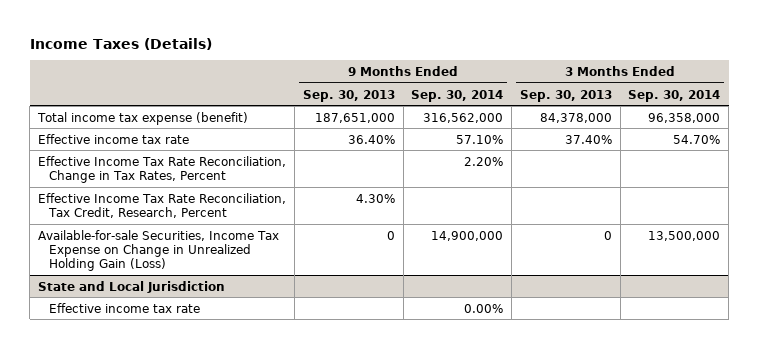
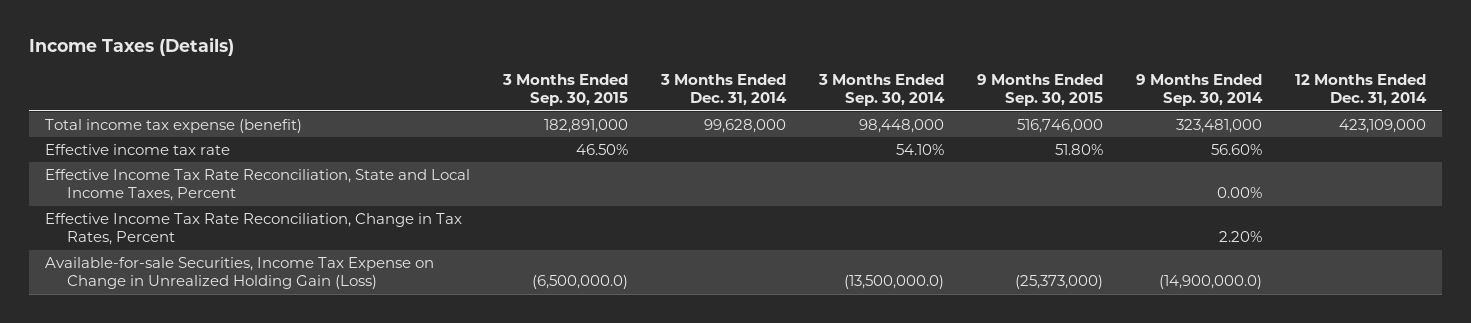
- | 9 Months Ended Sep. 30, 2013 | 9 Months Ended Sep. 30, 2014 | 3 Months Ended Sep. 30, 2013 | 3 Months Ended Sep. 30, 2014
+ | 3 Months Ended Sep. 30, 2015 | 3 Months Ended Dec. 31, 2014 | 3 Months Ended Sep. 30, 2014 | 9 Months Ended Sep. 30, 2015 | 9 Months Ended Sep. 30, 2014 | 12 Months Ended Dec. 31, 2014
- Total income tax expense (benefit) | 187,651,000 | 316,562,000 | 84,378,000 | 96,358,000
- Effective income tax rate | 36.40% | 57.10% | 37.40% | 54.70%
+ Total income tax expense (benefit) | 182,891,000 | 99,628,000 | 98,448,000 | 516,746,000 | 323,481,000 | 423,109,000
+ Effective income tax rate | 46.50% | | 54.10% | 51.80% | 56.60% |
+ Effective Income Tax Rate Reconciliation, State and Local Income Taxes, Percent | | | | | 0.00% |
- Effective Income Tax Rate Reconciliation, Tax Credit, Research, Percent | 4.30% | | |
- Available-for-sale Securities, Income Tax Expense on Change in Unrealized Holding Gain (Loss) | 0 | 14,900,000 | 0 | 13,500,000
- State and Local Jurisdiction
- Effective income tax rate | | 0.00% | |
+ Available-for-sale Securities, Income Tax Expense on Change in Unrealized Holding Gain (Loss) | (6,500,000.0) | | (13,500,000.0) | (25,373,000) | (14,900,000.0) |

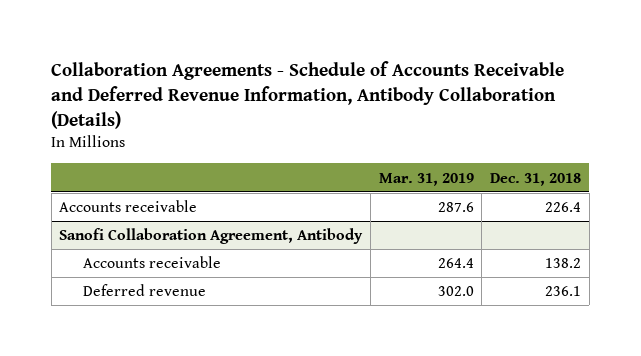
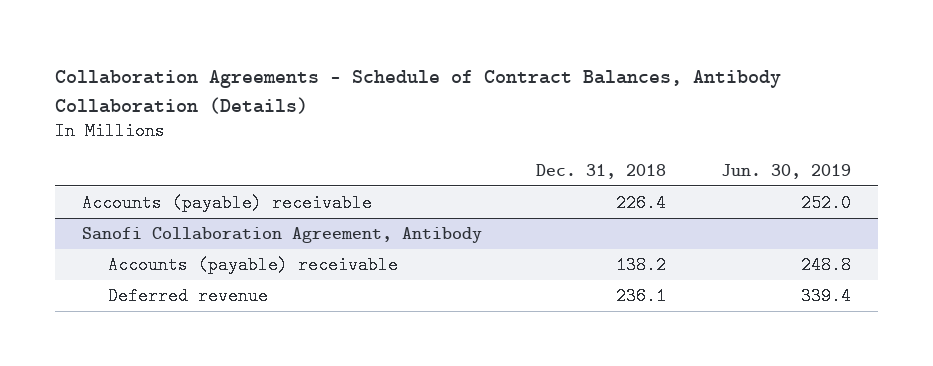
- Collaboration Agreements - Schedule of Accounts Receivable and Deferred Revenue Information, Antibody Collaboration (Details)
+ Collaboration Agreements - Schedule of Contract Balances, Antibody Collaboration (Details)
- | Mar. 31, 2019 | Dec. 31, 2018
+ | Dec. 31, 2018 | Jun. 30, 2019
- Accounts receivable | 287.6 | 226.4
+ Accounts (payable) receivable | 226.4 | 252.0
@ Sanofi Collaboration Agreement, Antibody
- Accounts receivable | 264.4 | 138.2
+ Accounts (payable) receivable | 138.2 | 248.8

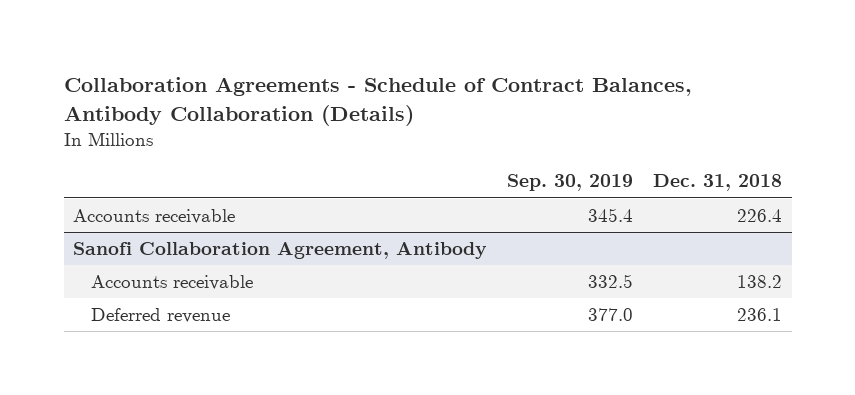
- | Dec. 31, 2018 | Jun. 30, 2019
+ | Sep. 30, 2019 | Dec. 31, 2018
- Accounts (payable) receivable | 226.4 | 252.0
+ Accounts receivable | 345.4 | 226.4
@ Sanofi Collaboration Agreement, Antibody
- Accounts (payable) receivable | 138.2 | 248.8
+ Accounts receivable | 332.5 | 138.2

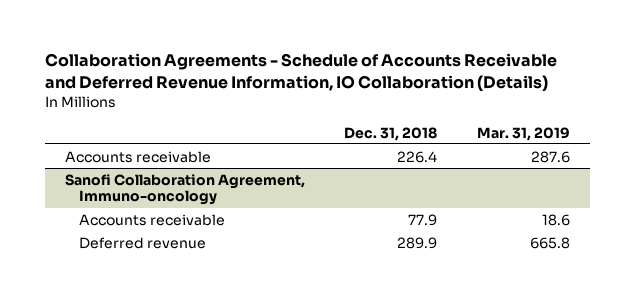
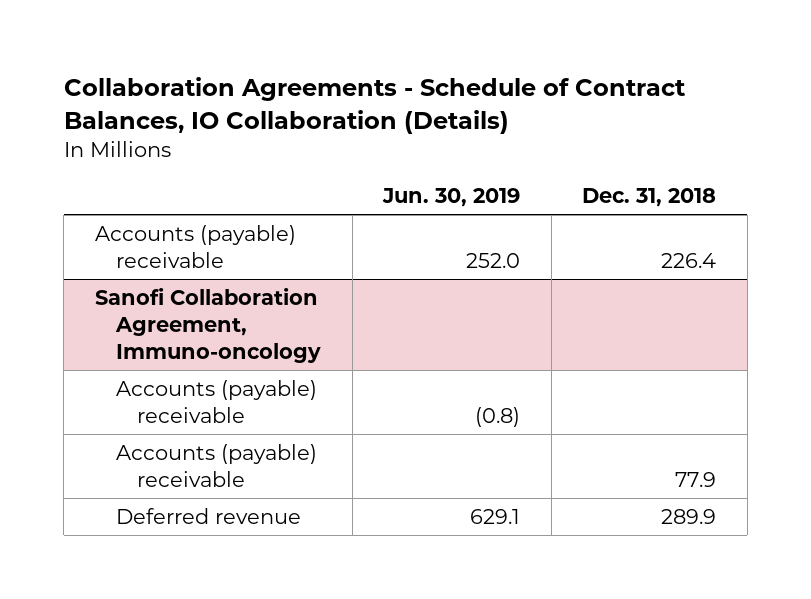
- Collaboration Agreements - Schedule of Accounts Receivable and Deferred Revenue Information, IO Collaboration (Details)
+ Collaboration Agreements - Schedule of Contract Balances, IO Collaboration (Details)
- | Dec. 31, 2018 | Mar. 31, 2019
+ | Jun. 30, 2019 | Dec. 31, 2018
- Accounts receivable | 226.4 | 287.6
+ Accounts (payable) receivable | 252.0 | 226.4
@ Sanofi Collaboration Agreement, Immuno-oncology
- Accounts receivable | 77.9 | 18.6
+ Accounts (payable) receivable | (0.8) |
+ Accounts (payable) receivable | | 77.9

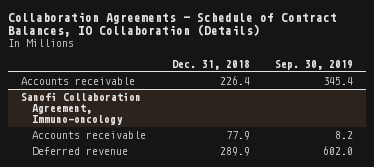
- | Jun. 30, 2019 | Dec. 31, 2018
+ | Dec. 31, 2018 | Sep. 30, 2019
- Accounts (payable) receivable | 252.0 | 226.4
+ Accounts receivable | 226.4 | 345.4
@ Sanofi Collaboration Agreement, Immuno-oncology
- Accounts (payable) receivable | (0.8) |
- Accounts (payable) receivable | | 77.9
+ Accounts receivable | 77.9 | 8.2

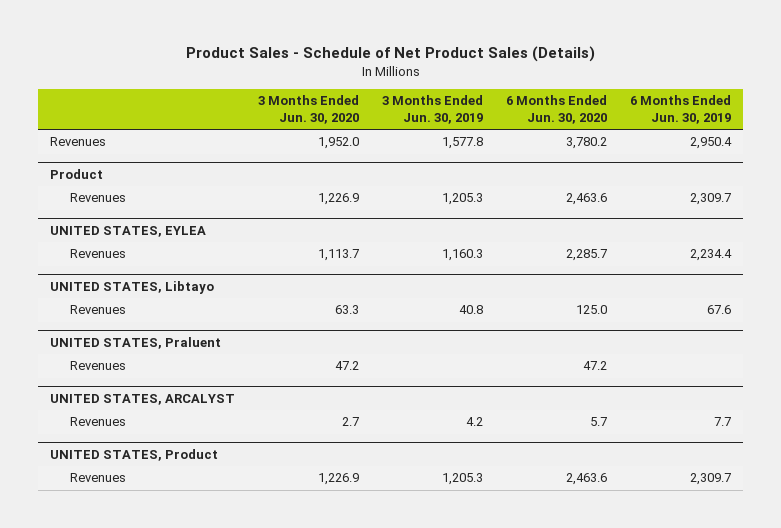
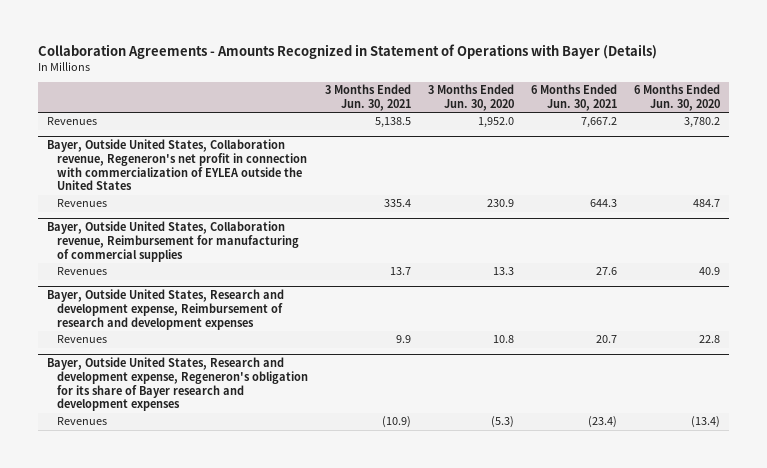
- Product Sales - Schedule of Net Product Sales (Details)
+ Collaboration Agreements - Amounts Recognized in Statement of Operations with Bayer (Details)
- | 3 Months Ended Jun. 30, 2020 | 3 Months Ended Jun. 30, 2019 | 6 Months Ended Jun. 30, 2020 | 6 Months Ended Jun. 30, 2019
+ | 3 Months Ended Jun. 30, 2021 | 3 Months Ended Jun. 30, 2020 | 6 Months Ended Jun. 30, 2021 | 6 Months Ended Jun. 30, 2020
- Product
- Revenues | 1,226.9 | 1,205.3 | 2,463.6 | 2,309.7
- UNITED STATES, EYLEA
- Revenues | 1,113.7 | 1,160.3 | 2,285.7 | 2,234.4
- UNITED STATES, Libtayo
- Revenues | 63.3 | 40.8 | 125.0 | 67.6
- UNITED STATES, Praluent
- Revenues | 47.2 | | 47.2 |
- UNITED STATES, ARCALYST
- Revenues | 2.7 | 4.2 | 5.7 | 7.7
- UNITED STATES, Product
- Revenues | 1,226.9 | 1,205.3 | 2,463.6 | 2,309.7
+ Bayer, Outside United States, Collaboration revenue, Regeneron's net profit in connection with commercialization of EYLEA outside the United States
+ Revenues | 335.4 | 230.9 | 644.3 | 484.7
+ Bayer, Outside United States, Collaboration revenue, Reimbursement for manufacturing of commercial supplies
+ Revenues | 13.7 | 13.3 | 27.6 | 40.9
+ Bayer, Outside United States, Research and development expense, Reimbursement of research and development expenses
+ Revenues | 9.9 | 10.8 | 20.7 | 22.8
+ Bayer, Outside United States, Research and development expense, Regeneron's obligation for its share of Bayer research and development expenses
+ Revenues | (10.9) | (5.3) | (23.4) | (13.4)

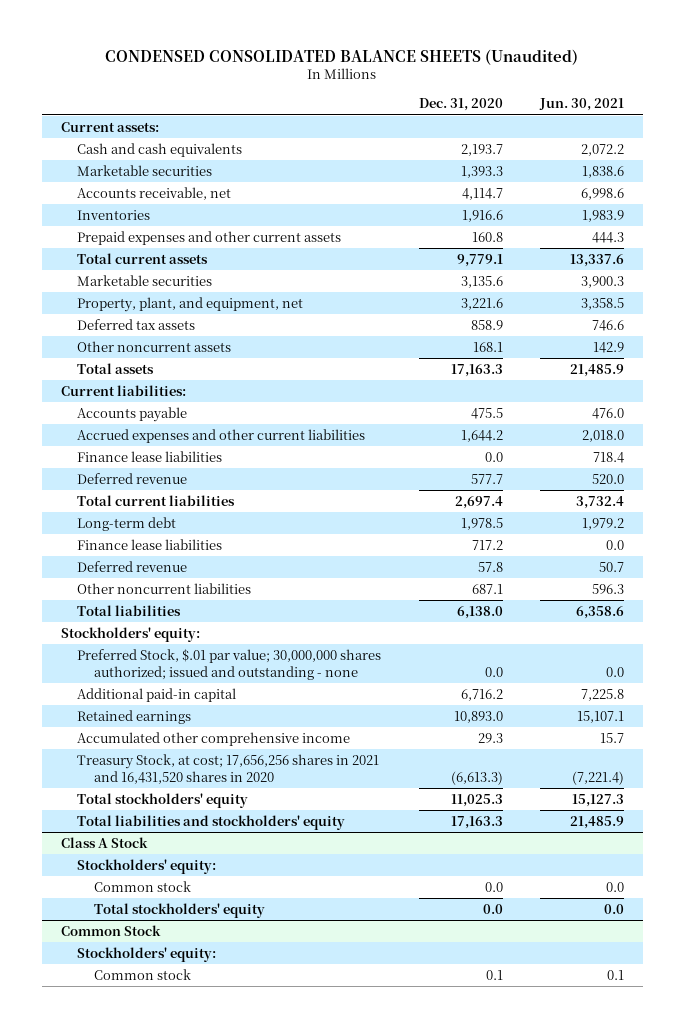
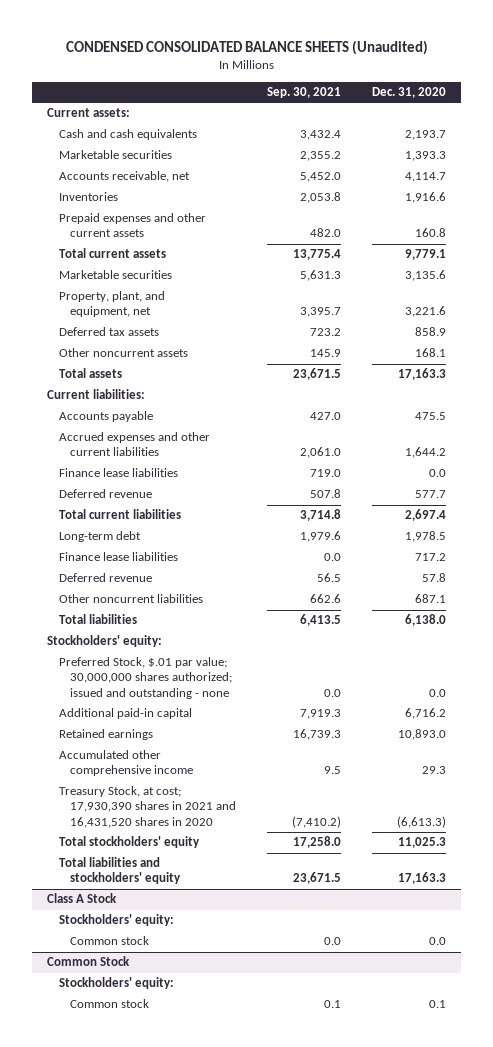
- | Dec. 31, 2020 | Jun. 30, 2021
+ | Sep. 30, 2021 | Dec. 31, 2020
- Treasury Stock, at cost; 17,656,256 shares in 2021 and 16,431,520 shares in 2020 | (6,613.3) | (7,221.4)
+ Treasury Stock, at cost; 17,930,390 shares in 2021 and 16,431,520 shares in 2020 | (7,410.2) | (6,613.3)
@ Class A Stock
- Total stockholders' equity | 0.0 | 0.0

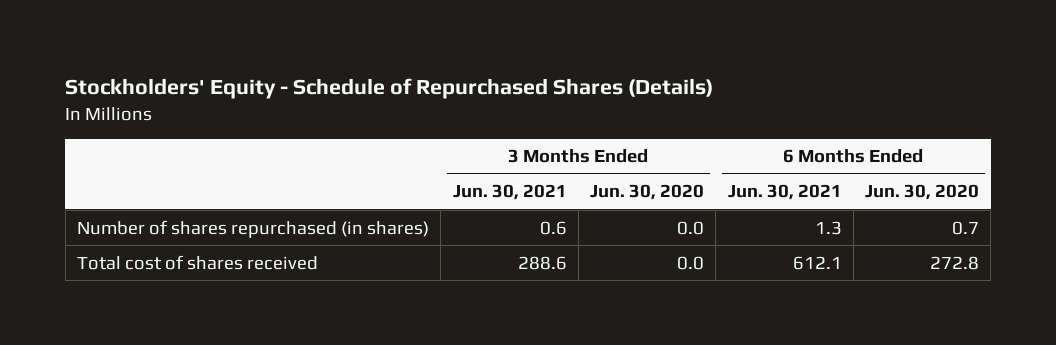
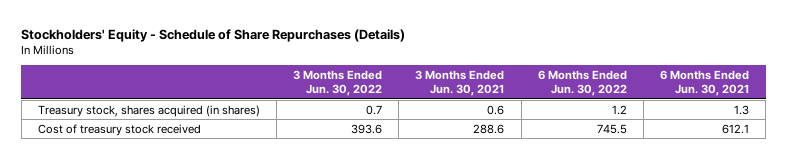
- Stockholders' Equity - Schedule of Repurchased Shares (Details)
+ Stockholders' Equity - Schedule of Share Repurchases (Details)
- | 3 Months Ended Jun. 30, 2021 | 3 Months Ended Jun. 30, 2020 | 6 Months Ended Jun. 30, 2021 | 6 Months Ended Jun. 30, 2020
+ | 3 Months Ended Jun. 30, 2022 | 3 Months Ended Jun. 30, 2021 | 6 Months Ended Jun. 30, 2022 | 6 Months Ended Jun. 30, 2021
- Number of shares repurchased (in shares) | 0.6 | 0.0 | 1.3 | 0.7
- Total cost of shares received | 288.6 | 0.0 | 612.1 | 272.8
+ Treasury stock, shares acquired (in shares) | 0.7 | 0.6 | 1.2 | 1.3
+ Cost of treasury stock received | 393.6 | 288.6 | 745.5 | 612.1

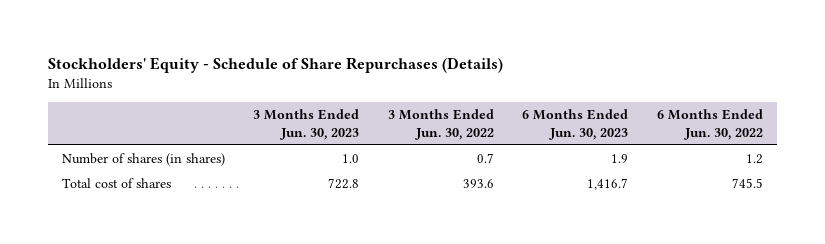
- | 3 Months Ended Jun. 30, 2022 | 3 Months Ended Jun. 30, 2021 | 6 Months Ended Jun. 30, 2022 | 6 Months Ended Jun. 30, 2021
+ | 3 Months Ended Jun. 30, 2023 | 3 Months Ended Jun. 30, 2022 | 6 Months Ended Jun. 30, 2023 | 6 Months Ended Jun. 30, 2022
- Treasury stock, shares acquired (in shares) | 0.7 | 0.6 | 1.2 | 1.3
- Cost of treasury stock received | 393.6 | 288.6 | 745.5 | 612.1
+ Number of shares (in shares) | 1.0 | 0.7 | 1.9 | 1.2
+ Total cost of shares | 722.8 | 393.6 | 1,416.7 | 745.5

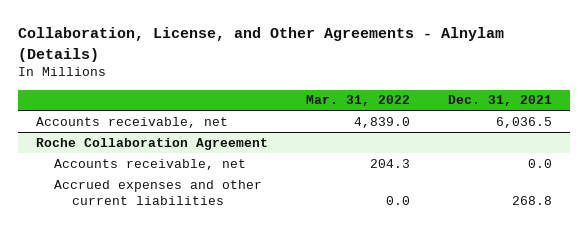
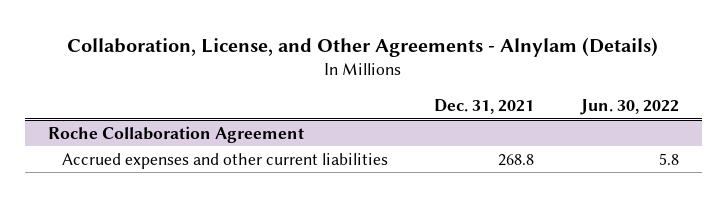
- | Mar. 31, 2022 | Dec. 31, 2021
+ | Dec. 31, 2021 | Jun. 30, 2022
- Accounts receivable, net | 4,839.0 | 6,036.5
@ Roche Collaboration Agreement
- Accounts receivable, net | 204.3 | 0.0

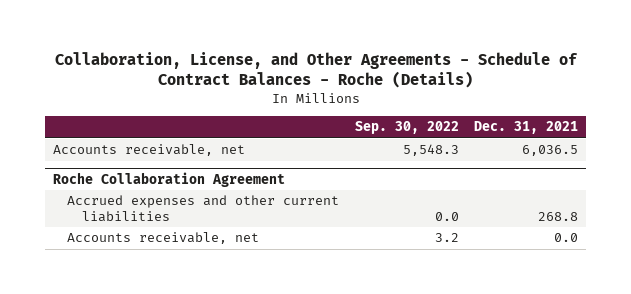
- Collaboration, License, and Other Agreements - Alnylam (Details)
+ Collaboration, License, and Other Agreements - Schedule of Contract Balances - Roche (Details)
- | Dec. 31, 2021 | Jun. 30, 2022
+ | Sep. 30, 2022 | Dec. 31, 2021
+ Accounts receivable, net | 5,548.3 | 6,036.5
@ Roche Collaboration Agreement
+ Accounts receivable, net | 3.2 | 0.0

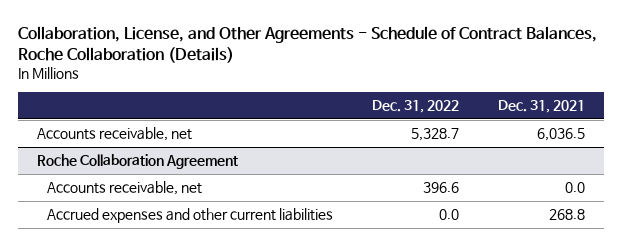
- Collaboration, License, and Other Agreements - Schedule of Contract Balances - Roche (Details)
+ Collaboration, License, and Other Agreements - Schedule of Contract Balances, Roche Collaboration (Details)
- | Sep. 30, 2022 | Dec. 31, 2021
+ | Dec. 31, 2022 | Dec. 31, 2021
@ Roche Collaboration Agreement
moved down: Accrued expenses and other current liabilities | 0.0 | 268.8

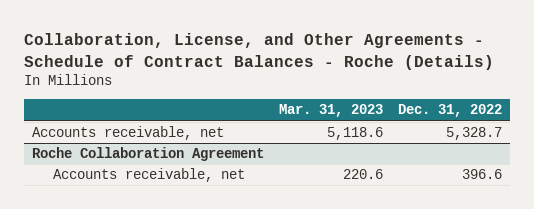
- Collaboration, License, and Other Agreements - Schedule of Contract Balances, Roche Collaboration (Details)
+ Collaboration, License, and Other Agreements - Schedule of Contract Balances - Roche (Details)
- | Dec. 31, 2022 | Dec. 31, 2021
+ | Mar. 31, 2023 | Dec. 31, 2022
@ Roche Collaboration Agreement
- Accrued expenses and other current liabilities | 0.0 | 268.8

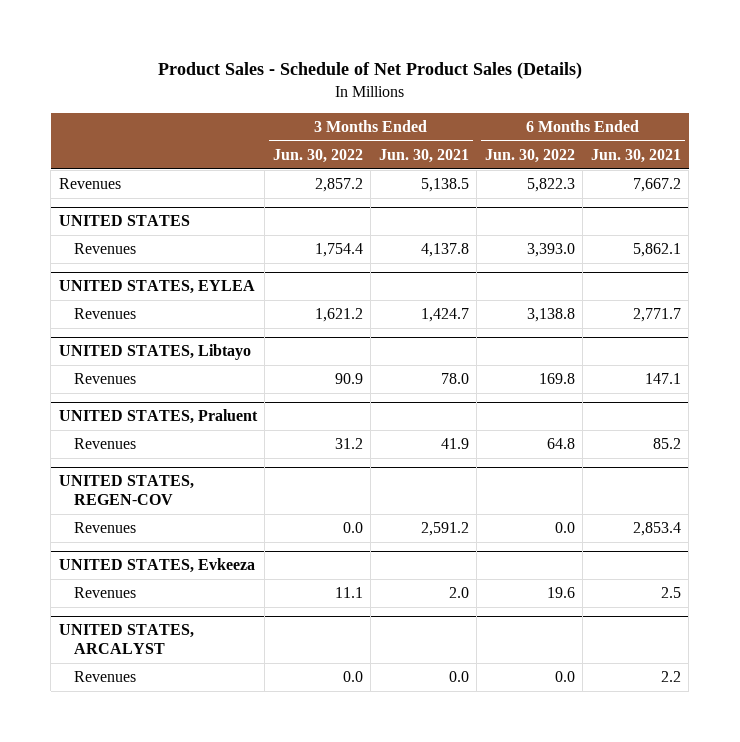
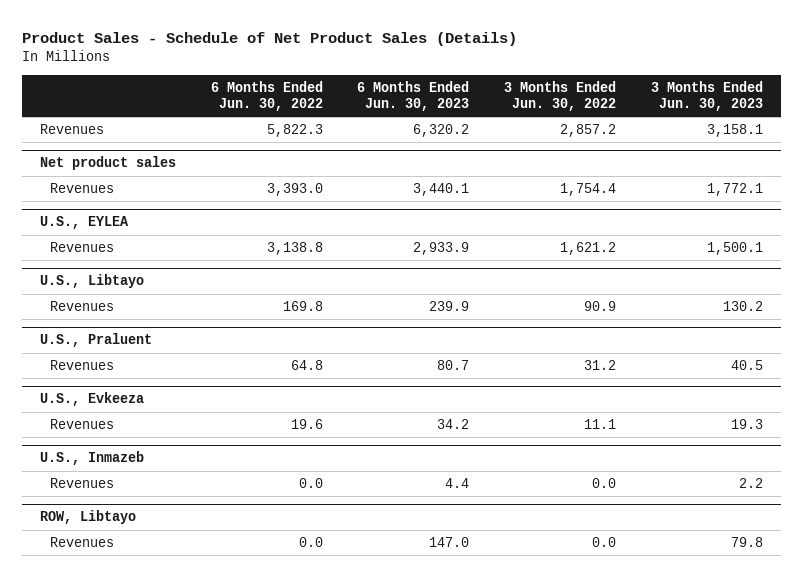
- | 3 Months Ended Jun. 30, 2022 | 3 Months Ended Jun. 30, 2021 | 6 Months Ended Jun. 30, 2022 | 6 Months Ended Jun. 30, 2021
+ | 6 Months Ended Jun. 30, 2022 | 6 Months Ended Jun. 30, 2023 | 3 Months Ended Jun. 30, 2022 | 3 Months Ended Jun. 30, 2023
- UNITED STATES
+ Net product sales
- UNITED STATES, EYLEA
+ U.S., EYLEA
- UNITED STATES, Libtayo
+ U.S., Libtayo
- UNITED STATES, Praluent
+ U.S., Praluent
- UNITED STATES, REGEN-COV
- Revenues | 0.0 | 2,591.2 | 0.0 | 2,853.4
- UNITED STATES, Evkeeza
+ U.S., Evkeeza
- UNITED STATES, ARCALYST
+ U.S., Inmazeb
+ ROW, Libtayo
+ Revenues | 0.0 | 147.0 | 0.0 | 79.8

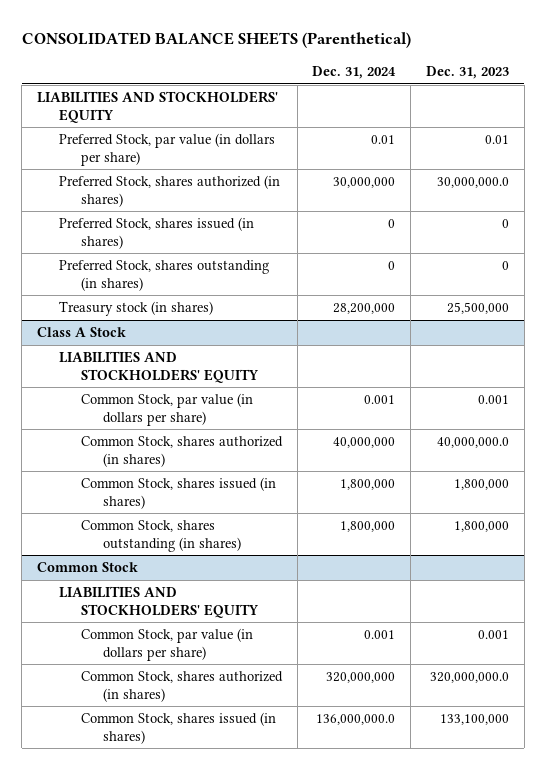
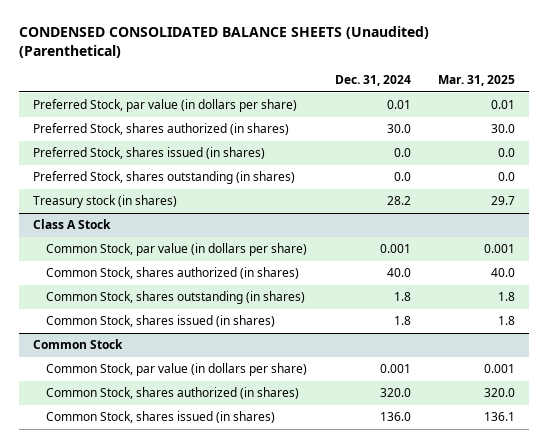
- CONSOLIDATED BALANCE SHEETS (Parenthetical)
+ CONDENSED CONSOLIDATED BALANCE SHEETS (Unaudited) (Parenthetical)
- | Dec. 31, 2024 | Dec. 31, 2023
+ | Dec. 31, 2024 | Mar. 31, 2025
- LIABILITIES AND STOCKHOLDERS' EQUITY
- Preferred Stock, shares authorized (in shares) | 30,000,000 | 30,000,000.0
- Preferred Stock, shares issued (in shares) | 0 | 0
- Preferred Stock, shares outstanding (in shares) | 0 | 0
- Treasury stock (in shares) | 28,200,000 | 25,500,000
+ Preferred Stock, shares authorized (in shares) | 30.0 | 30.0
+ Preferred Stock, shares issued (in shares) | 0.0 | 0.0
+ Preferred Stock, shares outstanding (in shares) | 0.0 | 0.0
+ Treasury stock (in shares) | 28.2 | 29.7
@ Class A Stock
- LIABILITIES AND STOCKHOLDERS' EQUITY
- Common Stock, shares authorized (in shares) | 40,000,000 | 40,000,000.0
- Common Stock, shares issued (in shares) | 1,800,000 | 1,800,000
- Common Stock, shares outstanding (in shares) | 1,800,000 | 1,800,000
+ Common Stock, shares authorized (in shares) | 40.0 | 40.0
+ Common Stock, shares outstanding (in shares) | 1.8 | 1.8
+ Common Stock, shares issued (in shares) | 1.8 | 1.8
@ Common Stock
- LIABILITIES AND STOCKHOLDERS' EQUITY
- Common Stock, shares authorized (in shares) | 320,000,000 | 320,000,000.0
- Common Stock, shares issued (in shares) | 136,000,000.0 | 133,100,000
+ Common Stock, shares authorized (in shares) | 320.0 | 320.0
+ Common Stock, shares issued (in shares) | 136.0 | 136.1

